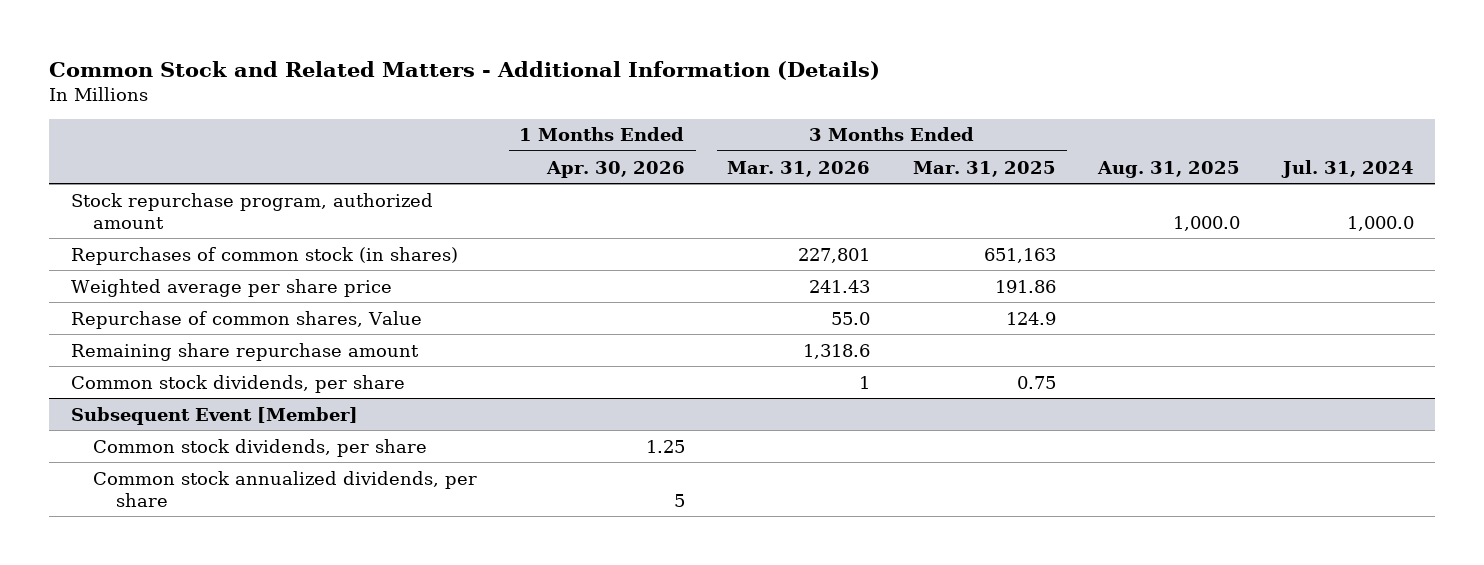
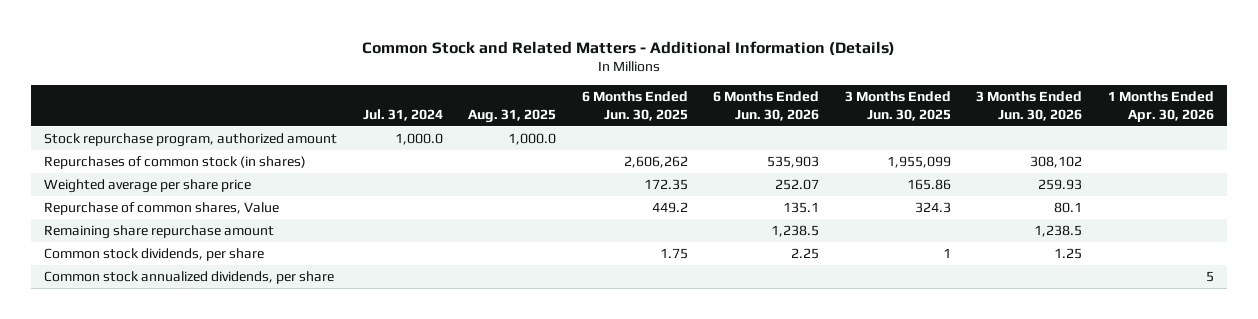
- | 1 Months Ended Apr. 30, 2026 | 3 Months Ended Mar. 31, 2026 | 3 Months Ended Mar. 31, 2025 | Aug. 31, 2025 | Jul. 31, 2024
+ | Jul. 31, 2024 | Aug. 31, 2025 | 6 Months Ended Jun. 30, 2025 | 6 Months Ended Jun. 30, 2026 | 3 Months Ended Jun. 30, 2025 | 3 Months Ended Jun. 30, 2026 | 1 Months Ended Apr. 30, 2026
- Subsequent Event [Member]
- Common stock dividends, per share | 1.25 | | | |
- Common stock annualized dividends, per share | 5 | | | |
+ Common stock annualized dividends, per share | | | | | | | 5

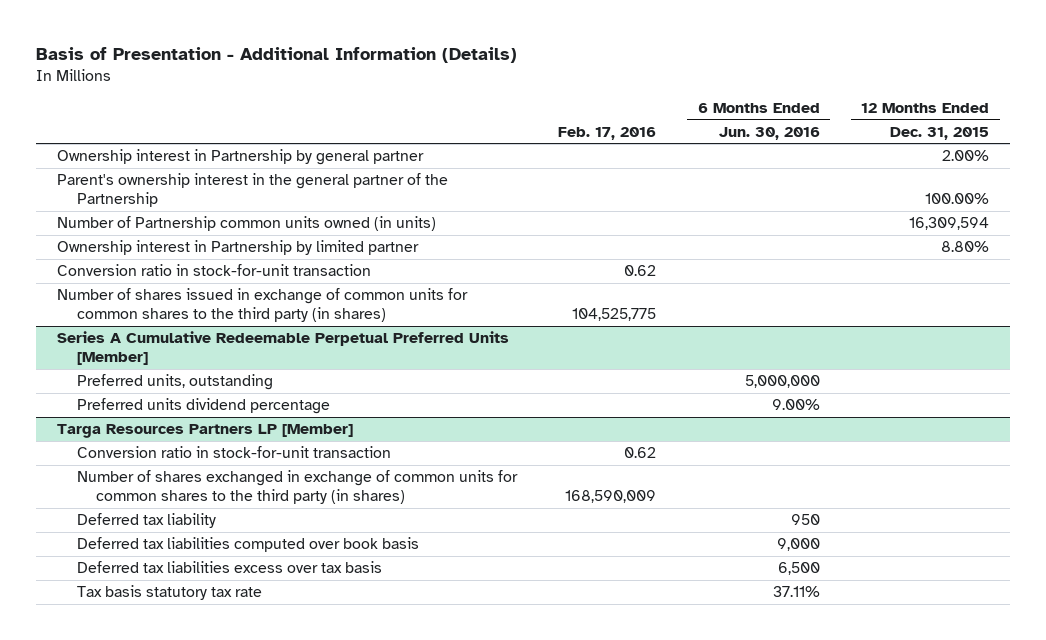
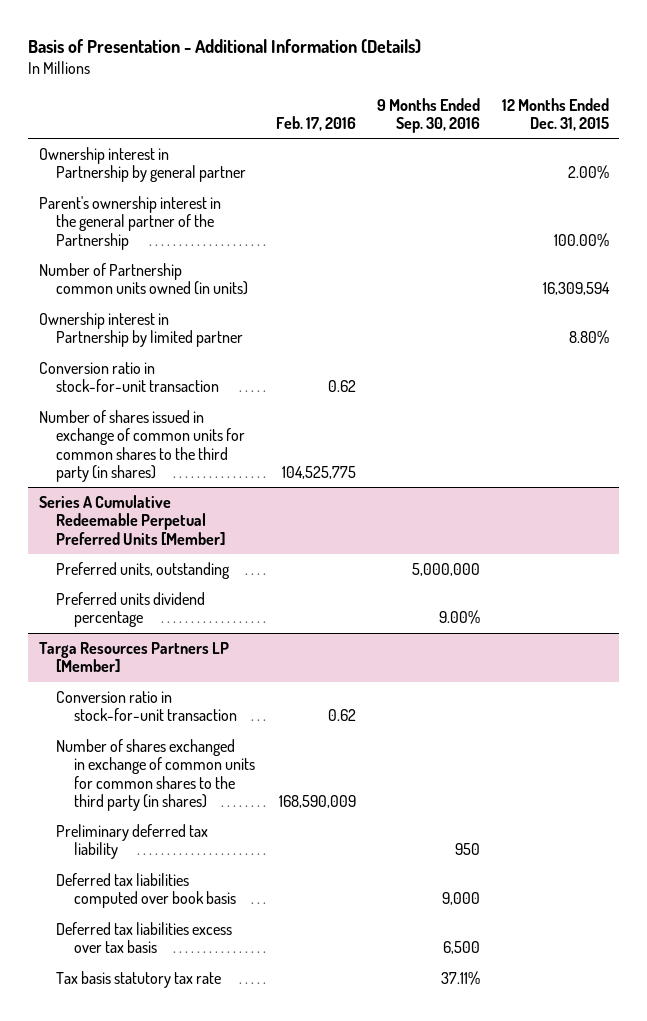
- | Feb. 17, 2016 | 6 Months Ended Jun. 30, 2016 | 12 Months Ended Dec. 31, 2015
+ | Feb. 17, 2016 | 9 Months Ended Sep. 30, 2016 | 12 Months Ended Dec. 31, 2015
@ Targa Resources Partners LP [Member]
- Deferred tax liability | | 950 |
+ Preliminary deferred tax liability | | 950 |

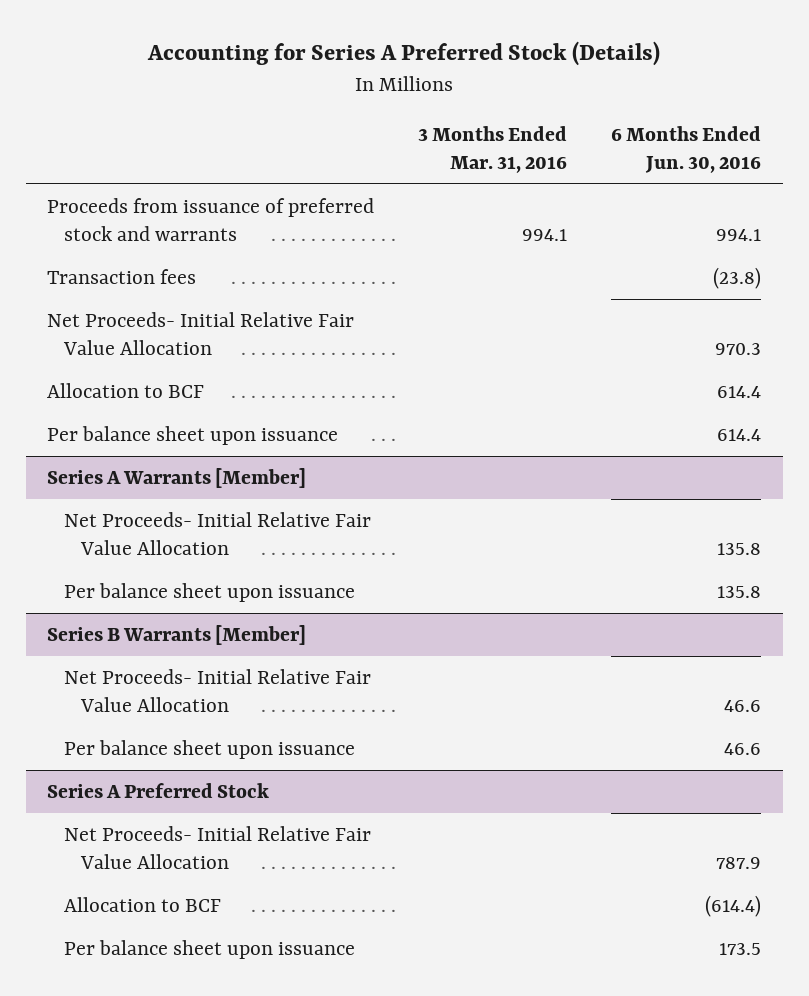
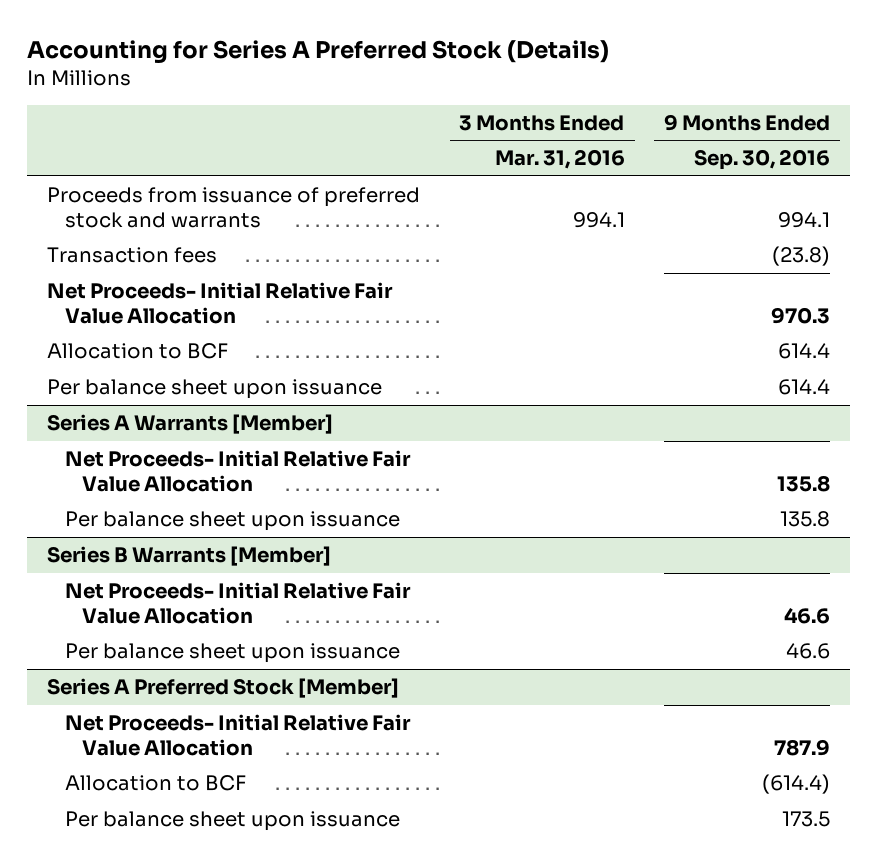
- | 3 Months Ended Mar. 31, 2016 | 6 Months Ended Jun. 30, 2016
+ | 3 Months Ended Mar. 31, 2016 | 9 Months Ended Sep. 30, 2016
- Series A Preferred Stock
+ Series A Preferred Stock [Member]

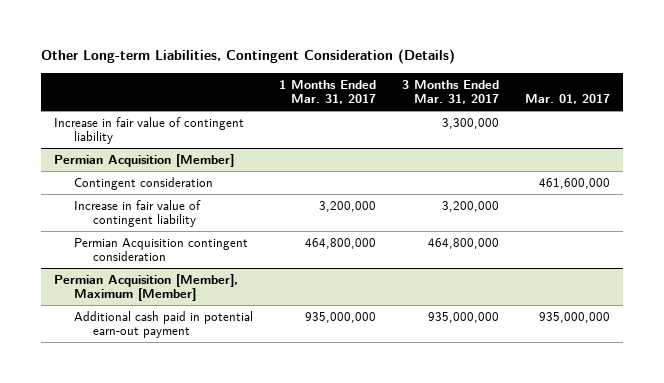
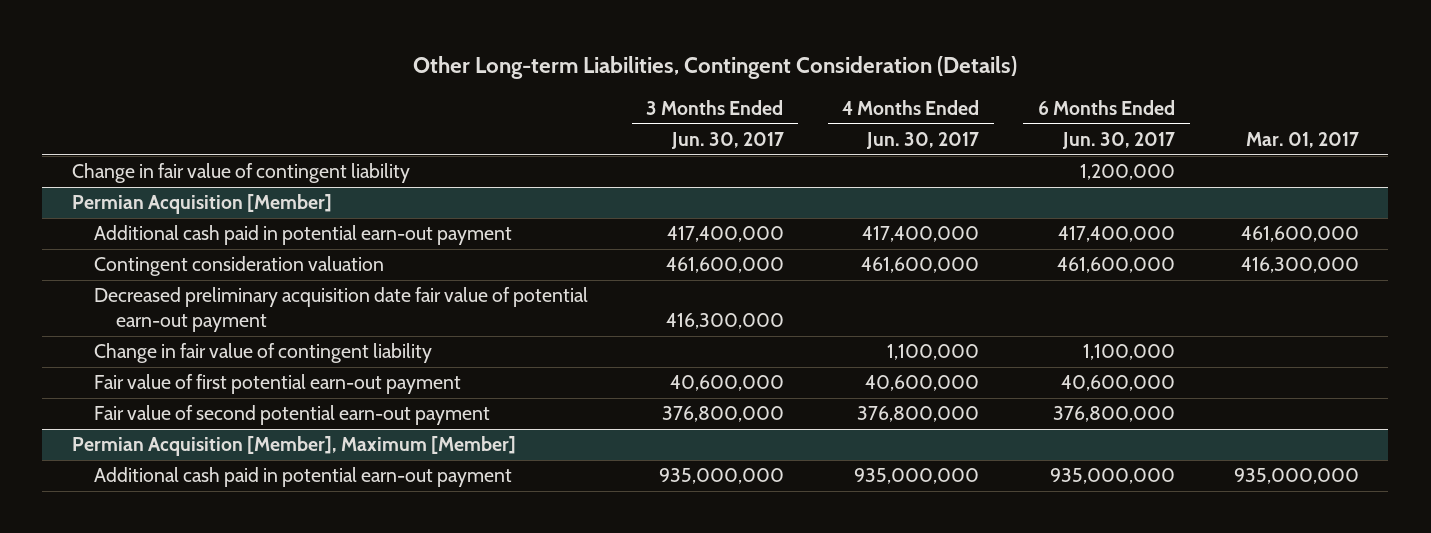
- | 1 Months Ended Mar. 31, 2017 | 3 Months Ended Mar. 31, 2017 | Mar. 01, 2017
+ | 3 Months Ended Jun. 30, 2017 | 4 Months Ended Jun. 30, 2017 | 6 Months Ended Jun. 30, 2017 | Mar. 01, 2017
- Increase in fair value of contingent liability | | 3,300,000 |
+ Change in fair value of contingent liability | | | 1,200,000 |
@ Permian Acquisition [Member]
- Contingent consideration | | | 461,600,000
- Increase in fair value of contingent liability | 3,200,000 | 3,200,000 |
- Permian Acquisition contingent consideration | 464,800,000 | 464,800,000 |
+ Additional cash paid in potential earn-out payment | 417,400,000 | 417,400,000 | 417,400,000 | 461,600,000
+ Contingent consideration valuation | 461,600,000 | 461,600,000 | 461,600,000 | 416,300,000
+ Decreased preliminary acquisition date fair value of potential earn-out payment | 416,300,000 | | |
+ Change in fair value of contingent liability | | 1,100,000 | 1,100,000 |
+ Fair value of first potential earn-out payment | 40,600,000 | 40,600,000 | 40,600,000 |
+ Fair value of second potential earn-out payment | 376,800,000 | 376,800,000 | 376,800,000 |

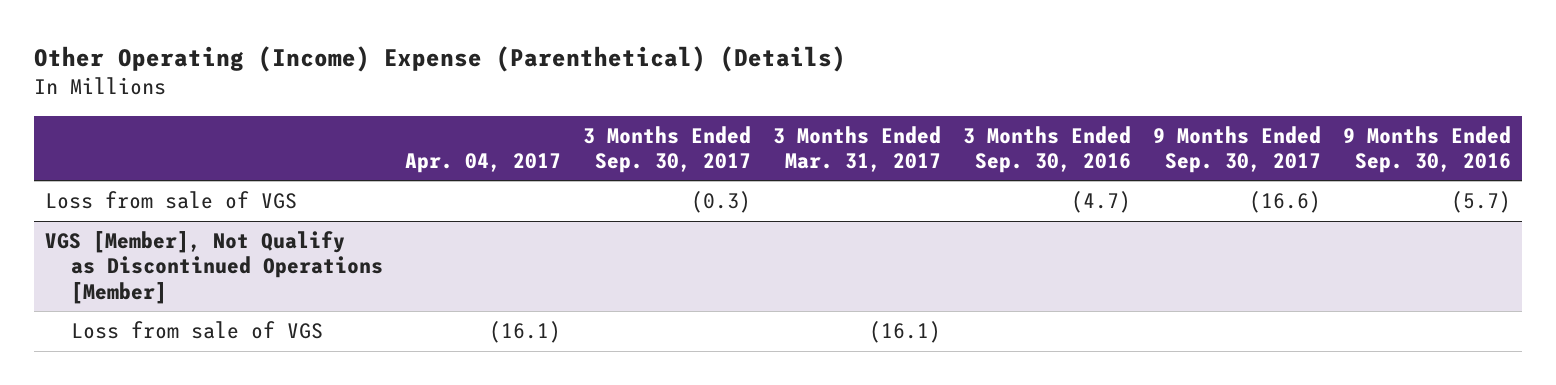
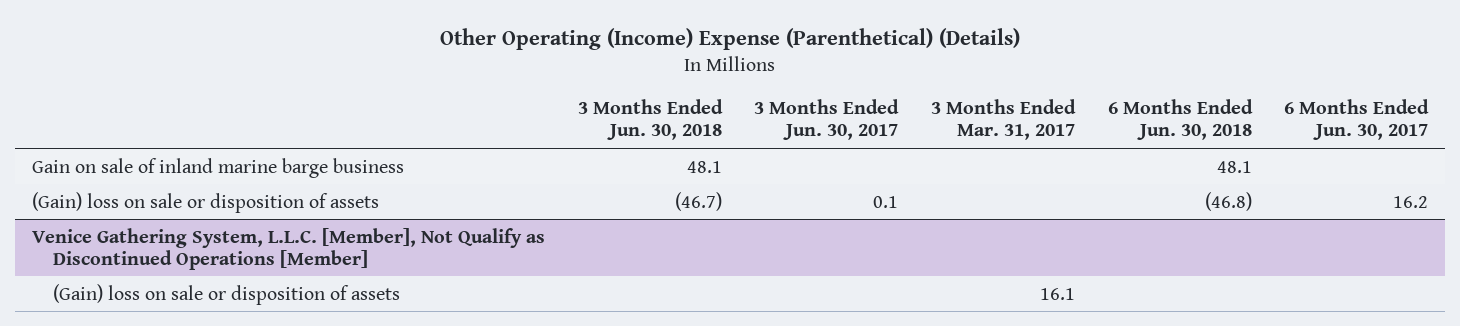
- | Apr. 04, 2017 | 3 Months Ended Sep. 30, 2017 | 3 Months Ended Mar. 31, 2017 | 3 Months Ended Sep. 30, 2016 | 9 Months Ended Sep. 30, 2017 | 9 Months Ended Sep. 30, 2016
+ | 3 Months Ended Jun. 30, 2018 | 3 Months Ended Jun. 30, 2017 | 3 Months Ended Mar. 31, 2017 | 6 Months Ended Jun. 30, 2018 | 6 Months Ended Jun. 30, 2017
- Loss from sale of VGS | | (0.3) | | (4.7) | (16.6) | (5.7)
- VGS [Member], Not Qualify as Discontinued Operations [Member]
- Loss from sale of VGS | (16.1) | | (16.1) | | |
+ Gain on sale of inland marine barge business | 48.1 | | | 48.1 |
+ (Gain) loss on sale or disposition of assets | (46.7) | 0.1 | | (46.8) | 16.2
+ Venice Gathering System, L.L.C. [Member], Not Qualify as Discontinued Operations [Member]
+ (Gain) loss on sale or disposition of assets | | | 16.1 | |

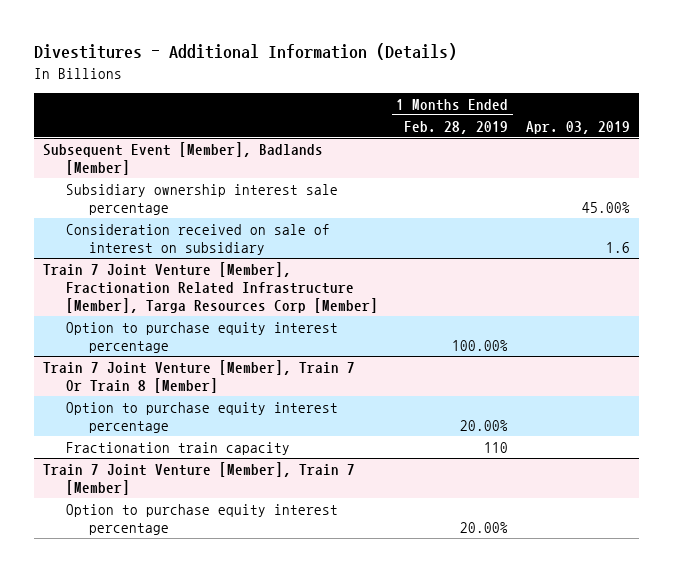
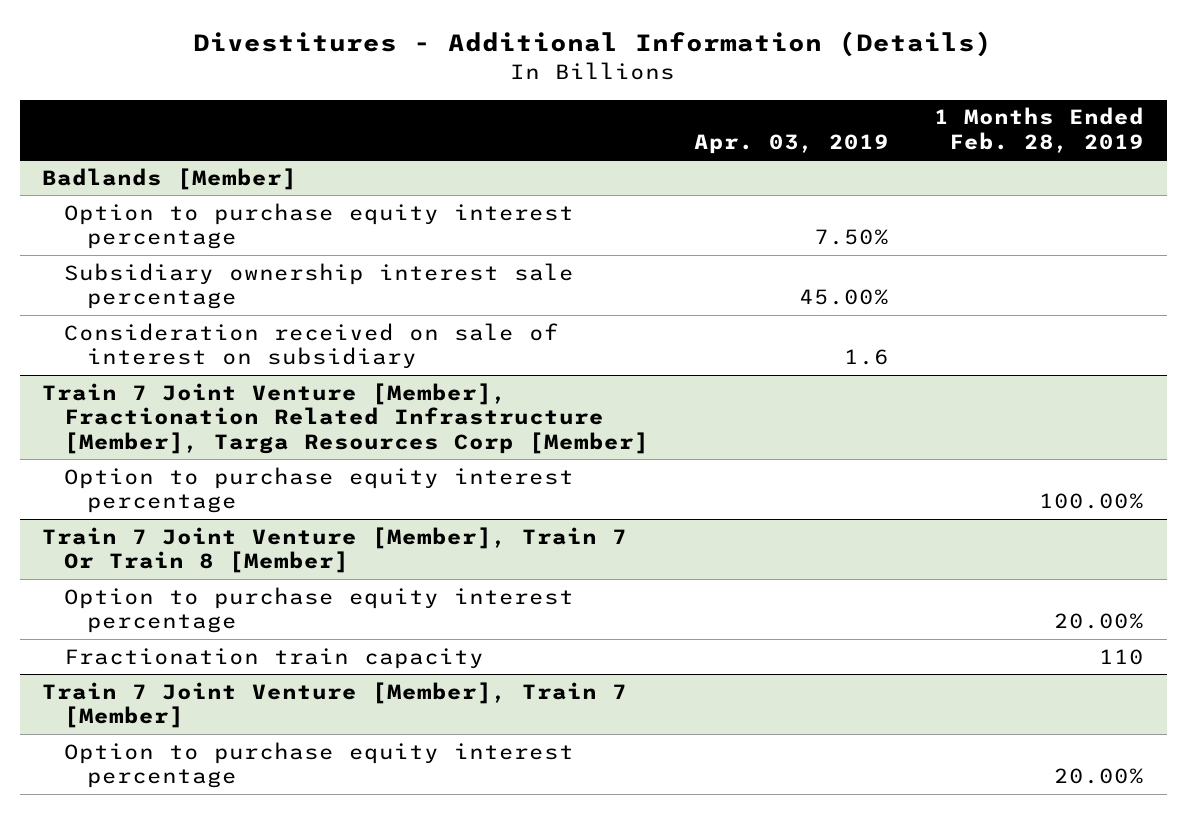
- | 1 Months Ended Feb. 28, 2019 | Apr. 03, 2019
+ | Apr. 03, 2019 | 1 Months Ended Feb. 28, 2019
- Subsequent Event [Member], Badlands [Member]
+ Badlands [Member]
+ Option to purchase equity interest percentage | 7.50% |

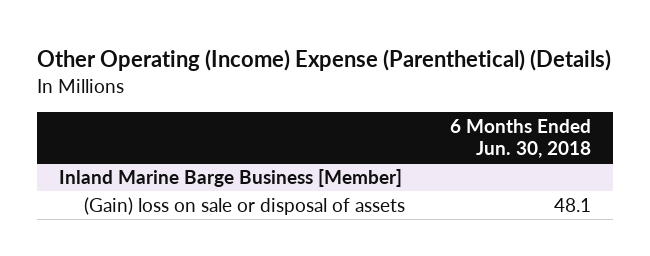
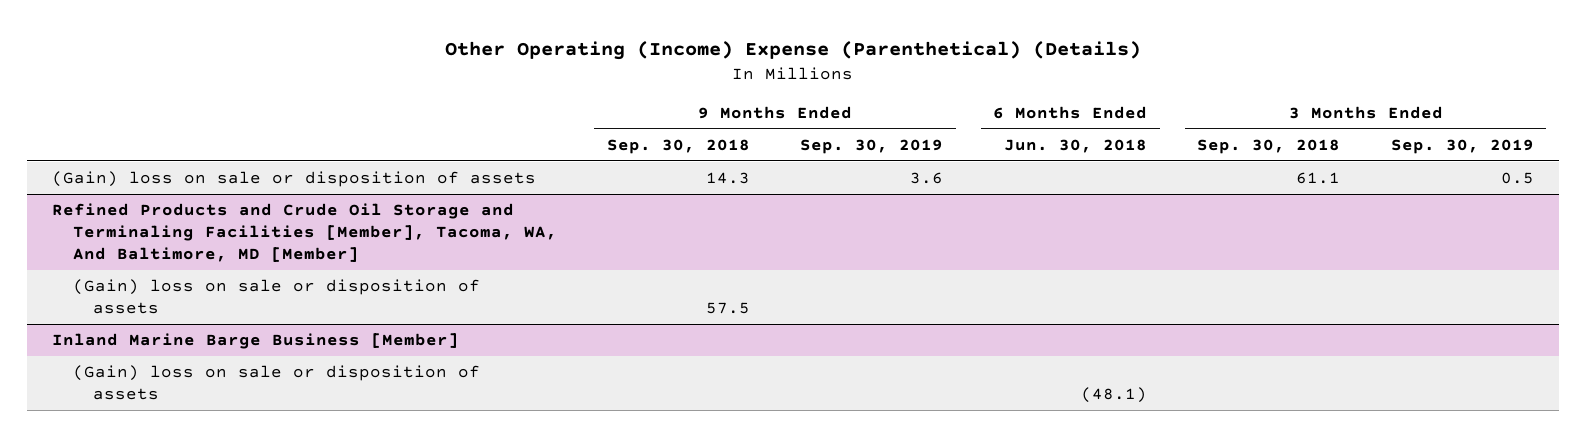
- | 6 Months Ended Jun. 30, 2018
+ | 9 Months Ended Sep. 30, 2018 | 9 Months Ended Sep. 30, 2019 | 6 Months Ended Jun. 30, 2018 | 3 Months Ended Sep. 30, 2018 | 3 Months Ended Sep. 30, 2019
+ (Gain) loss on sale or disposition of assets | 14.3 | 3.6 | | 61.1 | 0.5
+ Refined Products and Crude Oil Storage and Terminaling Facilities [Member], Tacoma, WA, And Baltimore, MD [Member]
+ (Gain) loss on sale or disposition of assets | 57.5 | | | |
@ Inland Marine Barge Business [Member]
- (Gain) loss on sale or disposal of assets | 48.1
+ (Gain) loss on sale or disposition of assets | | | (48.1) | |

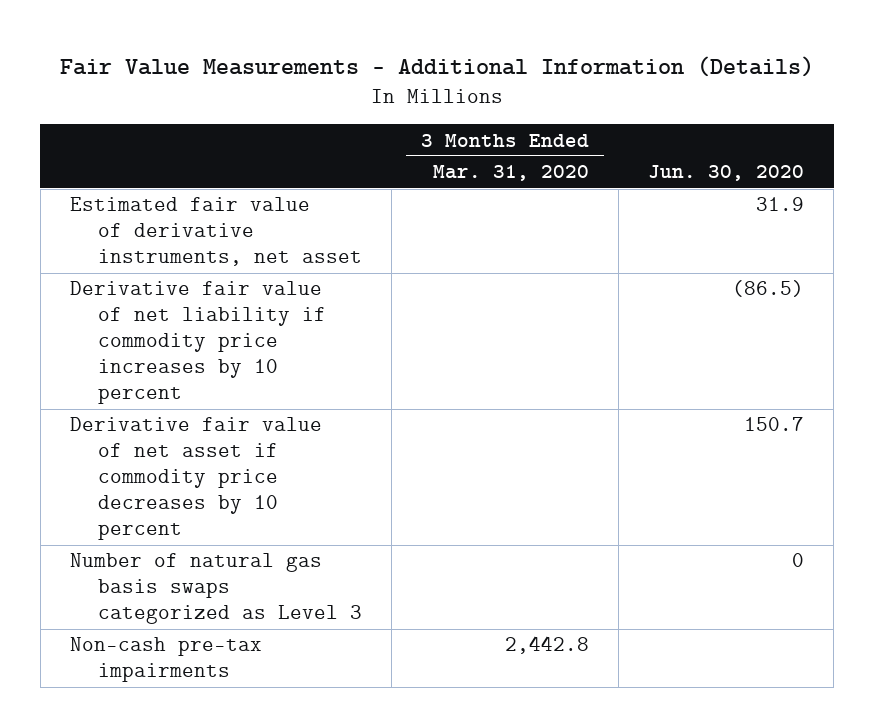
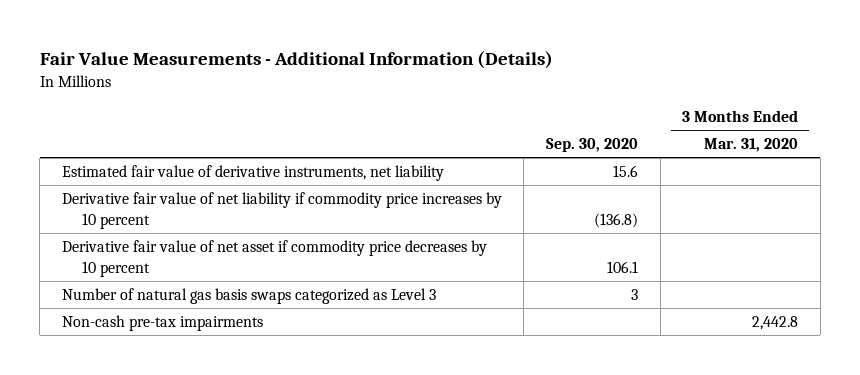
- | 3 Months Ended Mar. 31, 2020 | Jun. 30, 2020
+ | Sep. 30, 2020 | 3 Months Ended Mar. 31, 2020
- Estimated fair value of derivative instruments, net asset | | 31.9
+ Estimated fair value of derivative instruments, net liability | 15.6 |

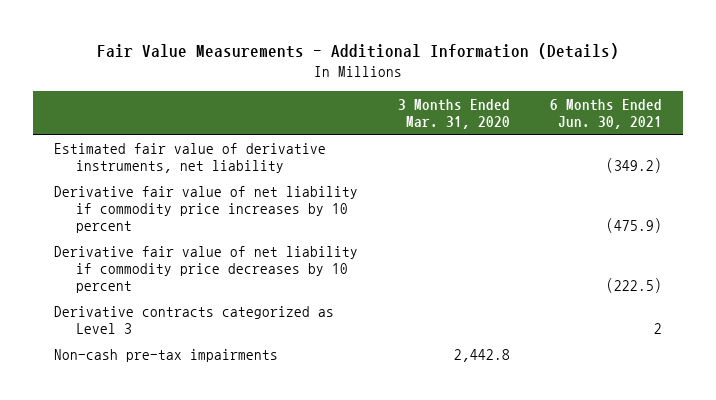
- | Sep. 30, 2020 | 3 Months Ended Mar. 31, 2020
+ | 3 Months Ended Mar. 31, 2020 | 6 Months Ended Jun. 30, 2021
- Derivative fair value of net asset if commodity price decreases by 10 percent | 106.1 |
- Number of natural gas basis swaps categorized as Level 3 | 3 |
+ Derivative fair value of net liability if commodity price decreases by 10 percent | | (222.5)
+ Derivative contracts categorized as Level 3 | | 2

